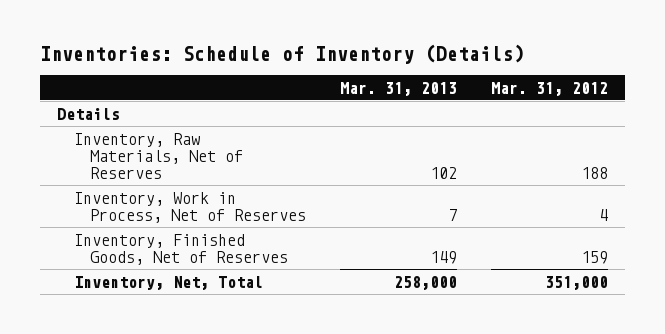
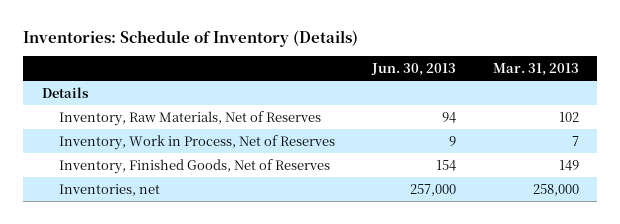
- | Mar. 31, 2013 | Mar. 31, 2012
+ | Jun. 30, 2013 | Mar. 31, 2013
- Inventory, Net, Total | 258,000 | 351,000
+ Inventories, net | 257,000 | 258,000

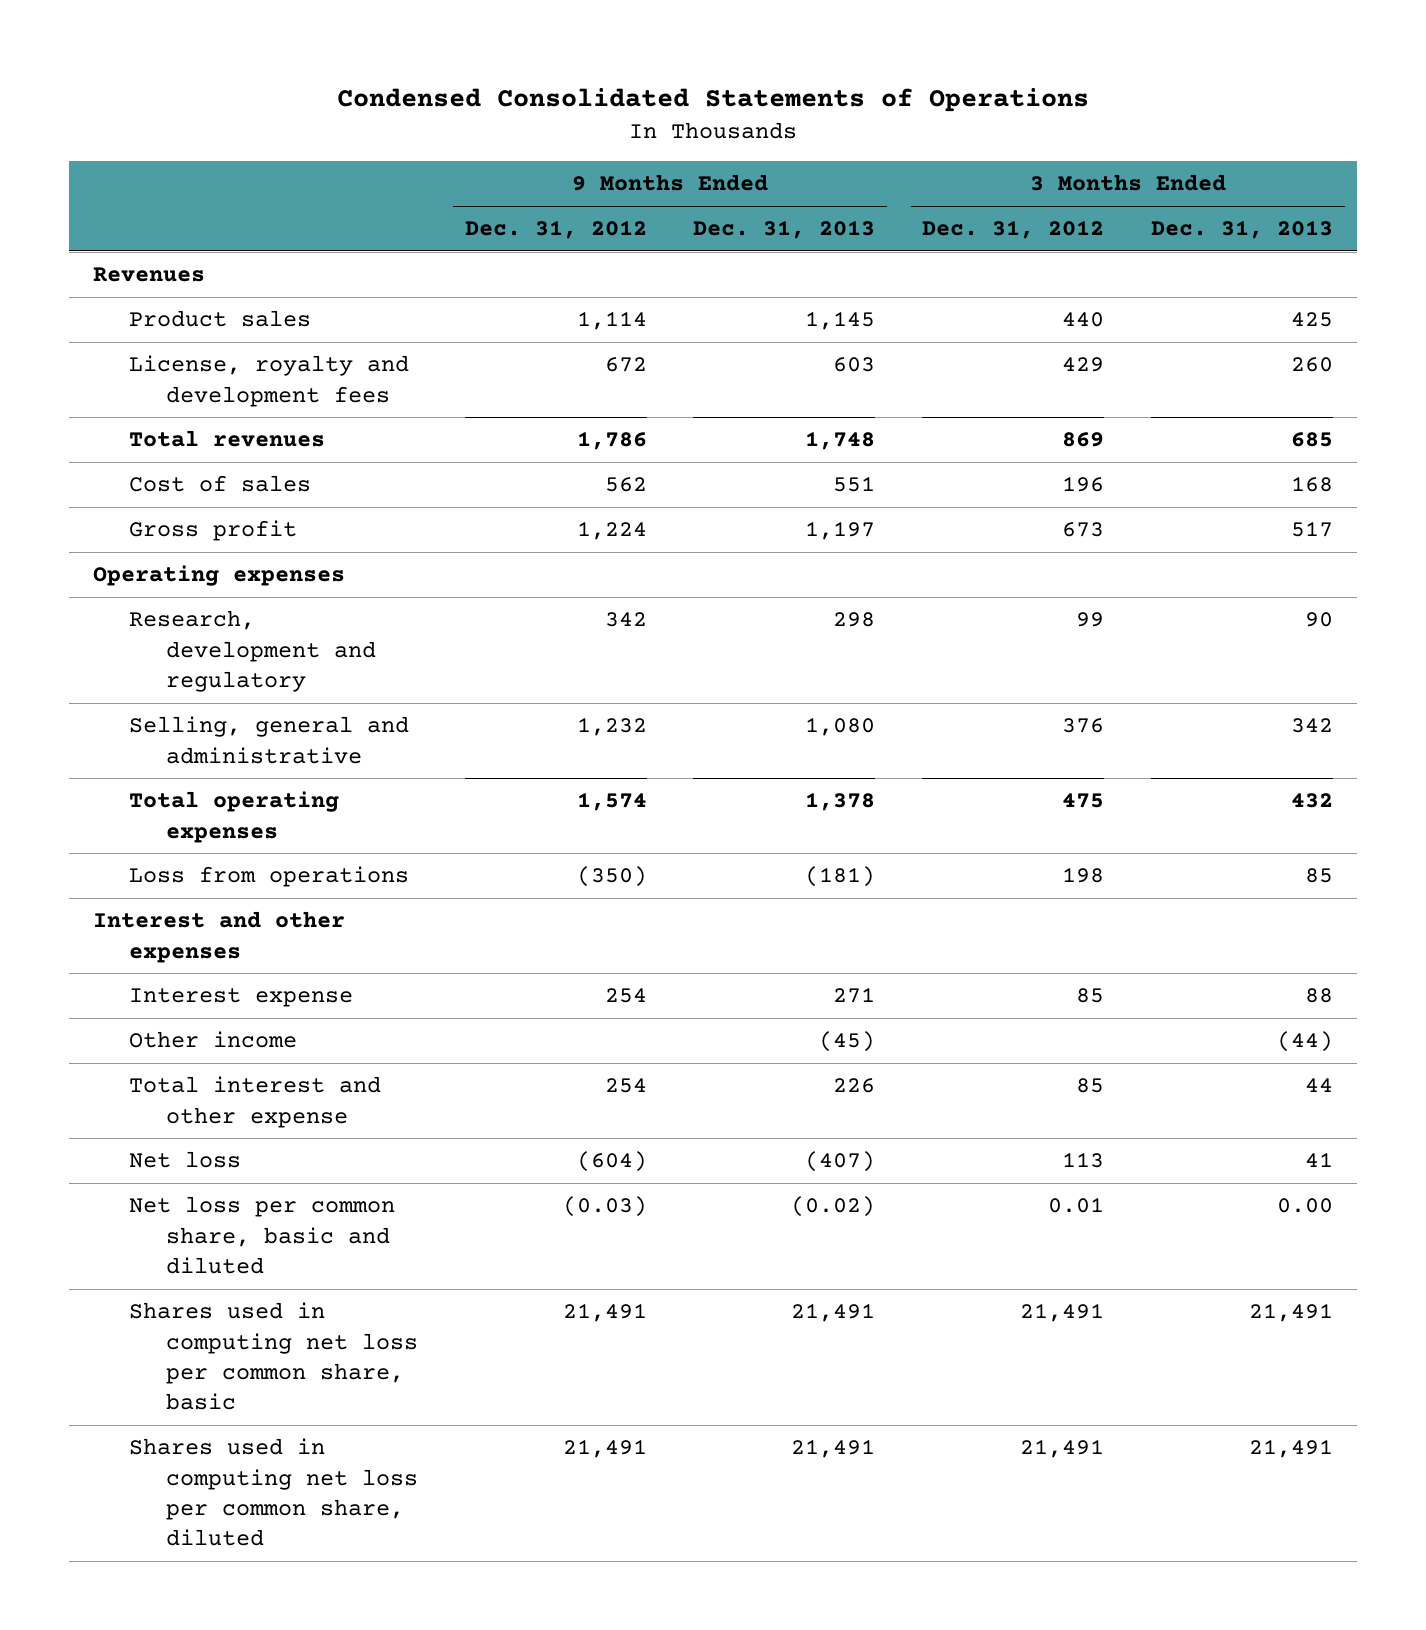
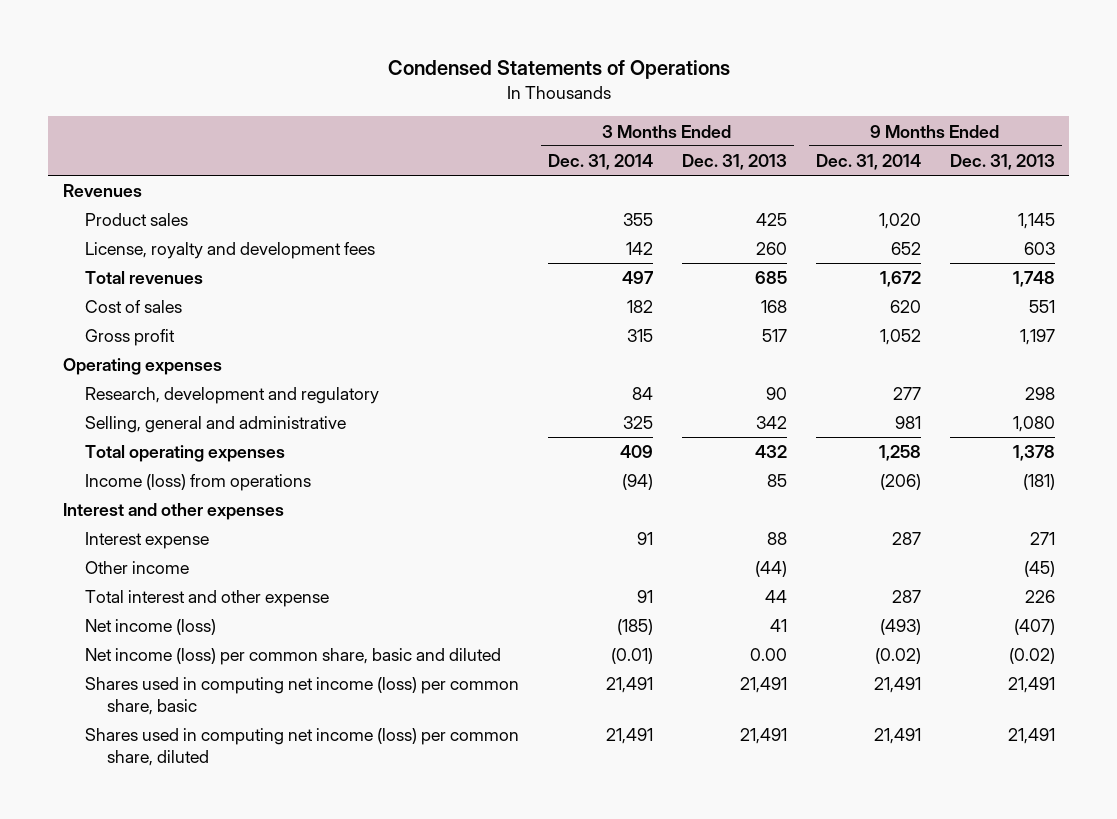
- Condensed Consolidated Statements of Operations
+ Condensed Statements of Operations
- | 9 Months Ended Dec. 31, 2012 | 9 Months Ended Dec. 31, 2013 | 3 Months Ended Dec. 31, 2012 | 3 Months Ended Dec. 31, 2013
+ | 3 Months Ended Dec. 31, 2014 | 3 Months Ended Dec. 31, 2013 | 9 Months Ended Dec. 31, 2014 | 9 Months Ended Dec. 31, 2013
- Loss from operations | (350) | (181) | 198 | 85
+ Income (loss) from operations | (94) | 85 | (206) | (181)
- Net loss | (604) | (407) | 113 | 41
- Net loss per common share, basic and diluted | (0.03) | (0.02) | 0.01 | 0.00
- Shares used in computing net loss per common share, basic | 21,491 | 21,491 | 21,491 | 21,491
- Shares used in computing net loss per common share, diluted | 21,491 | 21,491 | 21,491 | 21,491
+ Net income (loss) | (185) | 41 | (493) | (407)
+ Net income (loss) per common share, basic and diluted | (0.01) | 0.00 | (0.02) | (0.02)
+ Shares used in computing net income (loss) per common share, basic | 21,491 | 21,491 | 21,491 | 21,491
+ Shares used in computing net income (loss) per common share, diluted | 21,491 | 21,491 | 21,491 | 21,491

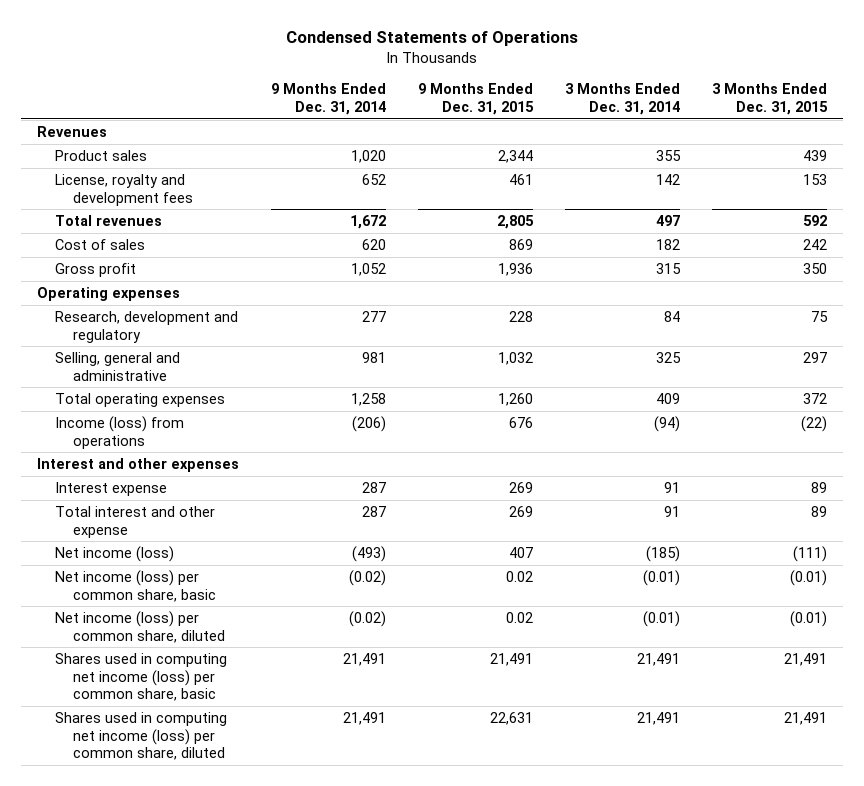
- | 3 Months Ended Dec. 31, 2014 | 3 Months Ended Dec. 31, 2013 | 9 Months Ended Dec. 31, 2014 | 9 Months Ended Dec. 31, 2013
+ | 9 Months Ended Dec. 31, 2014 | 9 Months Ended Dec. 31, 2015 | 3 Months Ended Dec. 31, 2014 | 3 Months Ended Dec. 31, 2015
- Other income | | (44) | | (45)
- Net income (loss) per common share, basic and diluted | (0.01) | 0.00 | (0.02) | (0.02)
+ Net income (loss) per common share, basic | (0.02) | 0.02 | (0.01) | (0.01)
+ Net income (loss) per common share, diluted | (0.02) | 0.02 | (0.01) | (0.01)

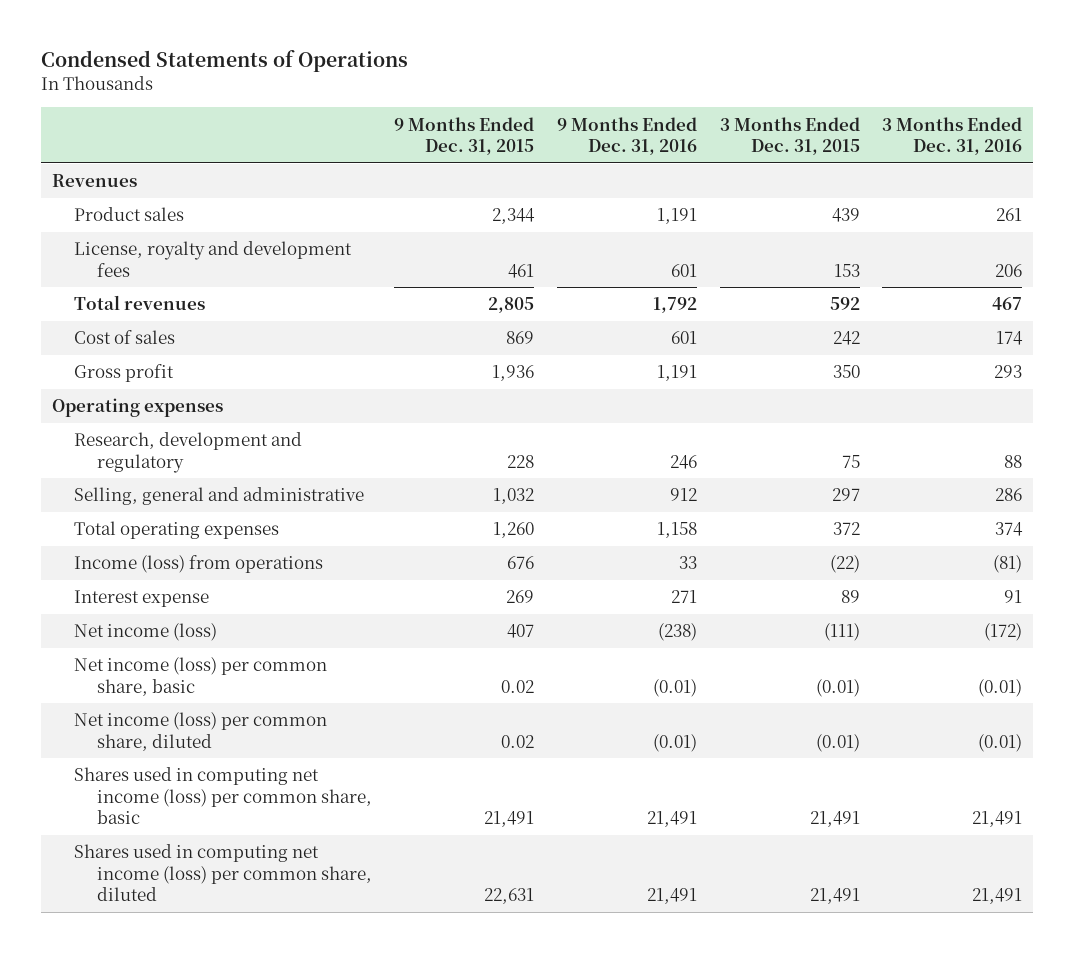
- | 9 Months Ended Dec. 31, 2014 | 9 Months Ended Dec. 31, 2015 | 3 Months Ended Dec. 31, 2014 | 3 Months Ended Dec. 31, 2015
+ | 9 Months Ended Dec. 31, 2015 | 9 Months Ended Dec. 31, 2016 | 3 Months Ended Dec. 31, 2015 | 3 Months Ended Dec. 31, 2016
- Interest and other expenses
- Total interest and other expense | 287 | 269 | 91 | 89

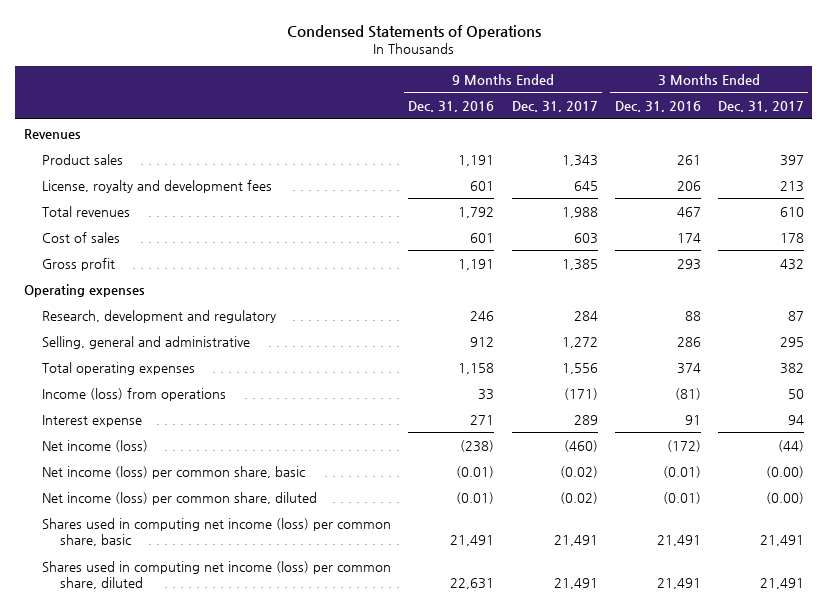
- | 9 Months Ended Dec. 31, 2015 | 9 Months Ended Dec. 31, 2016 | 3 Months Ended Dec. 31, 2015 | 3 Months Ended Dec. 31, 2016
+ | 9 Months Ended Dec. 31, 2016 | 9 Months Ended Dec. 31, 2017 | 3 Months Ended Dec. 31, 2016 | 3 Months Ended Dec. 31, 2017
- Shares used in computing net income (loss) per common share, diluted | 22,631 | 21,491 | 21,491 | 21,491
+ Shares used in computing net income (loss) per common share, diluted | 22,631 | 21,491 | 21,491 | 21,491

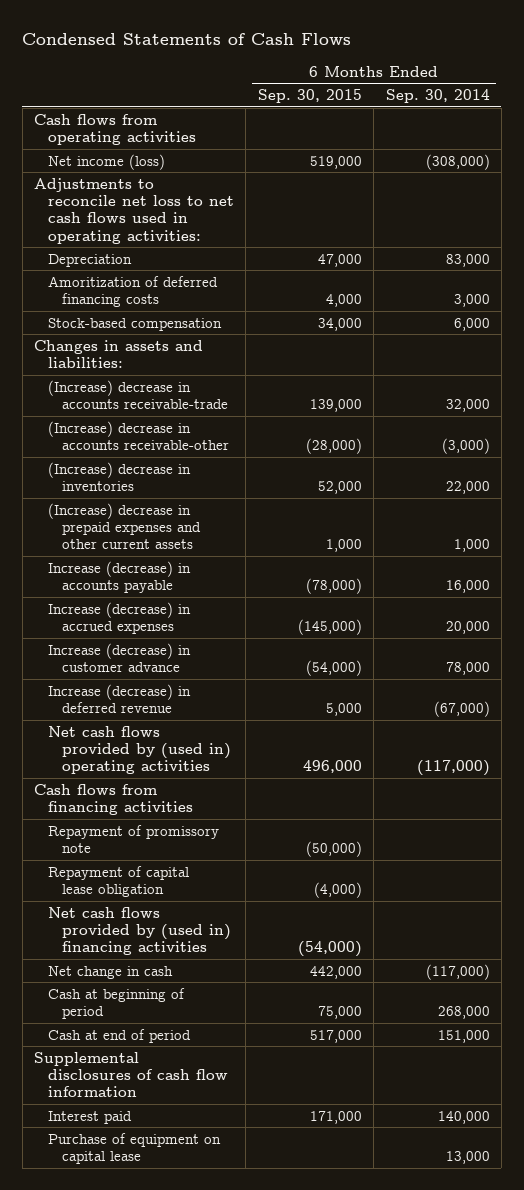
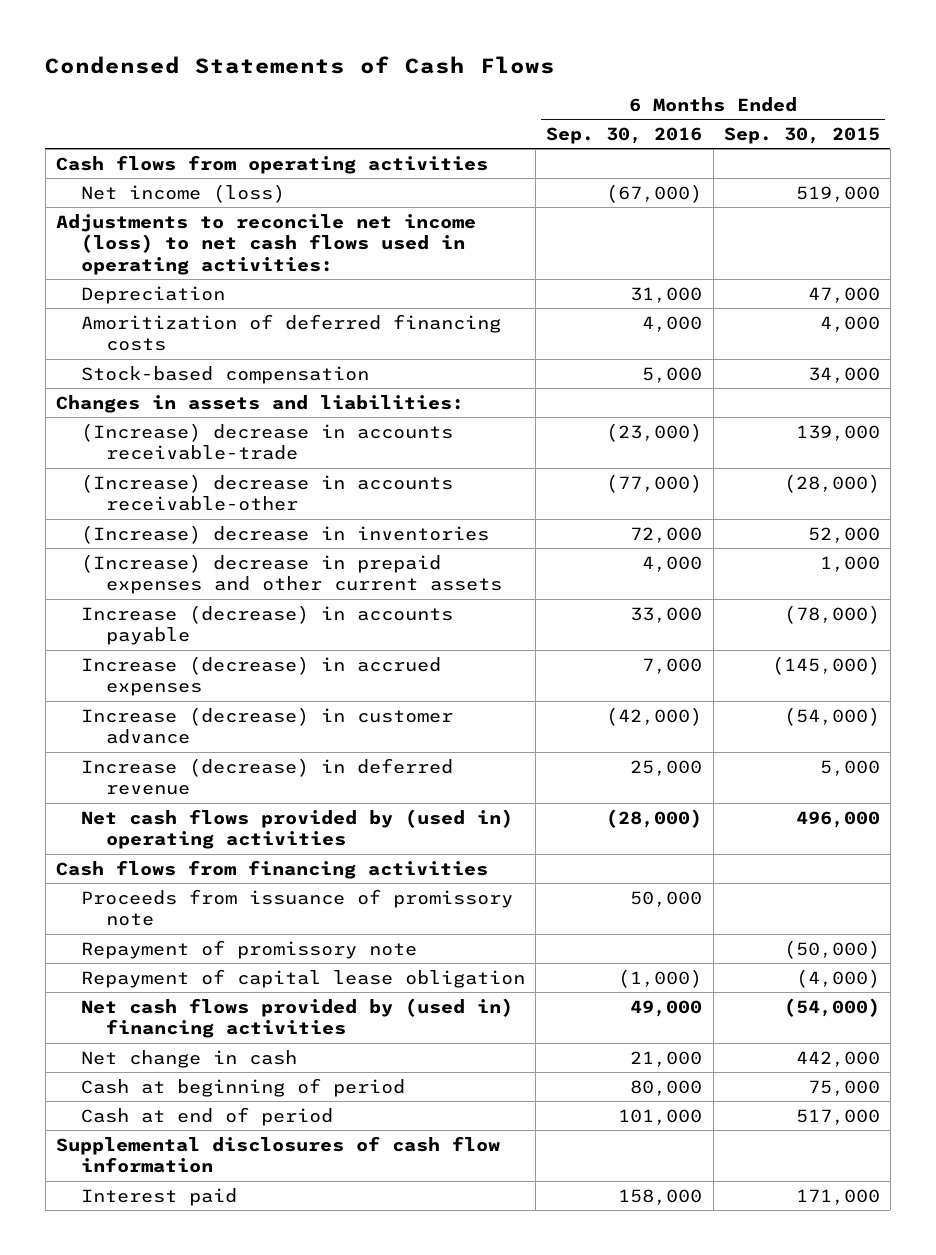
- | 6 Months Ended Sep. 30, 2015 | 6 Months Ended Sep. 30, 2014
+ | 6 Months Ended Sep. 30, 2016 | 6 Months Ended Sep. 30, 2015
- Adjustments to reconcile net loss to net cash flows used in operating activities:
+ Adjustments to reconcile net income (loss) to net cash flows used in operating activities:
+ Proceeds from issuance of promissory note | 50,000 |
- Purchase of equipment on capital lease | | 13,000

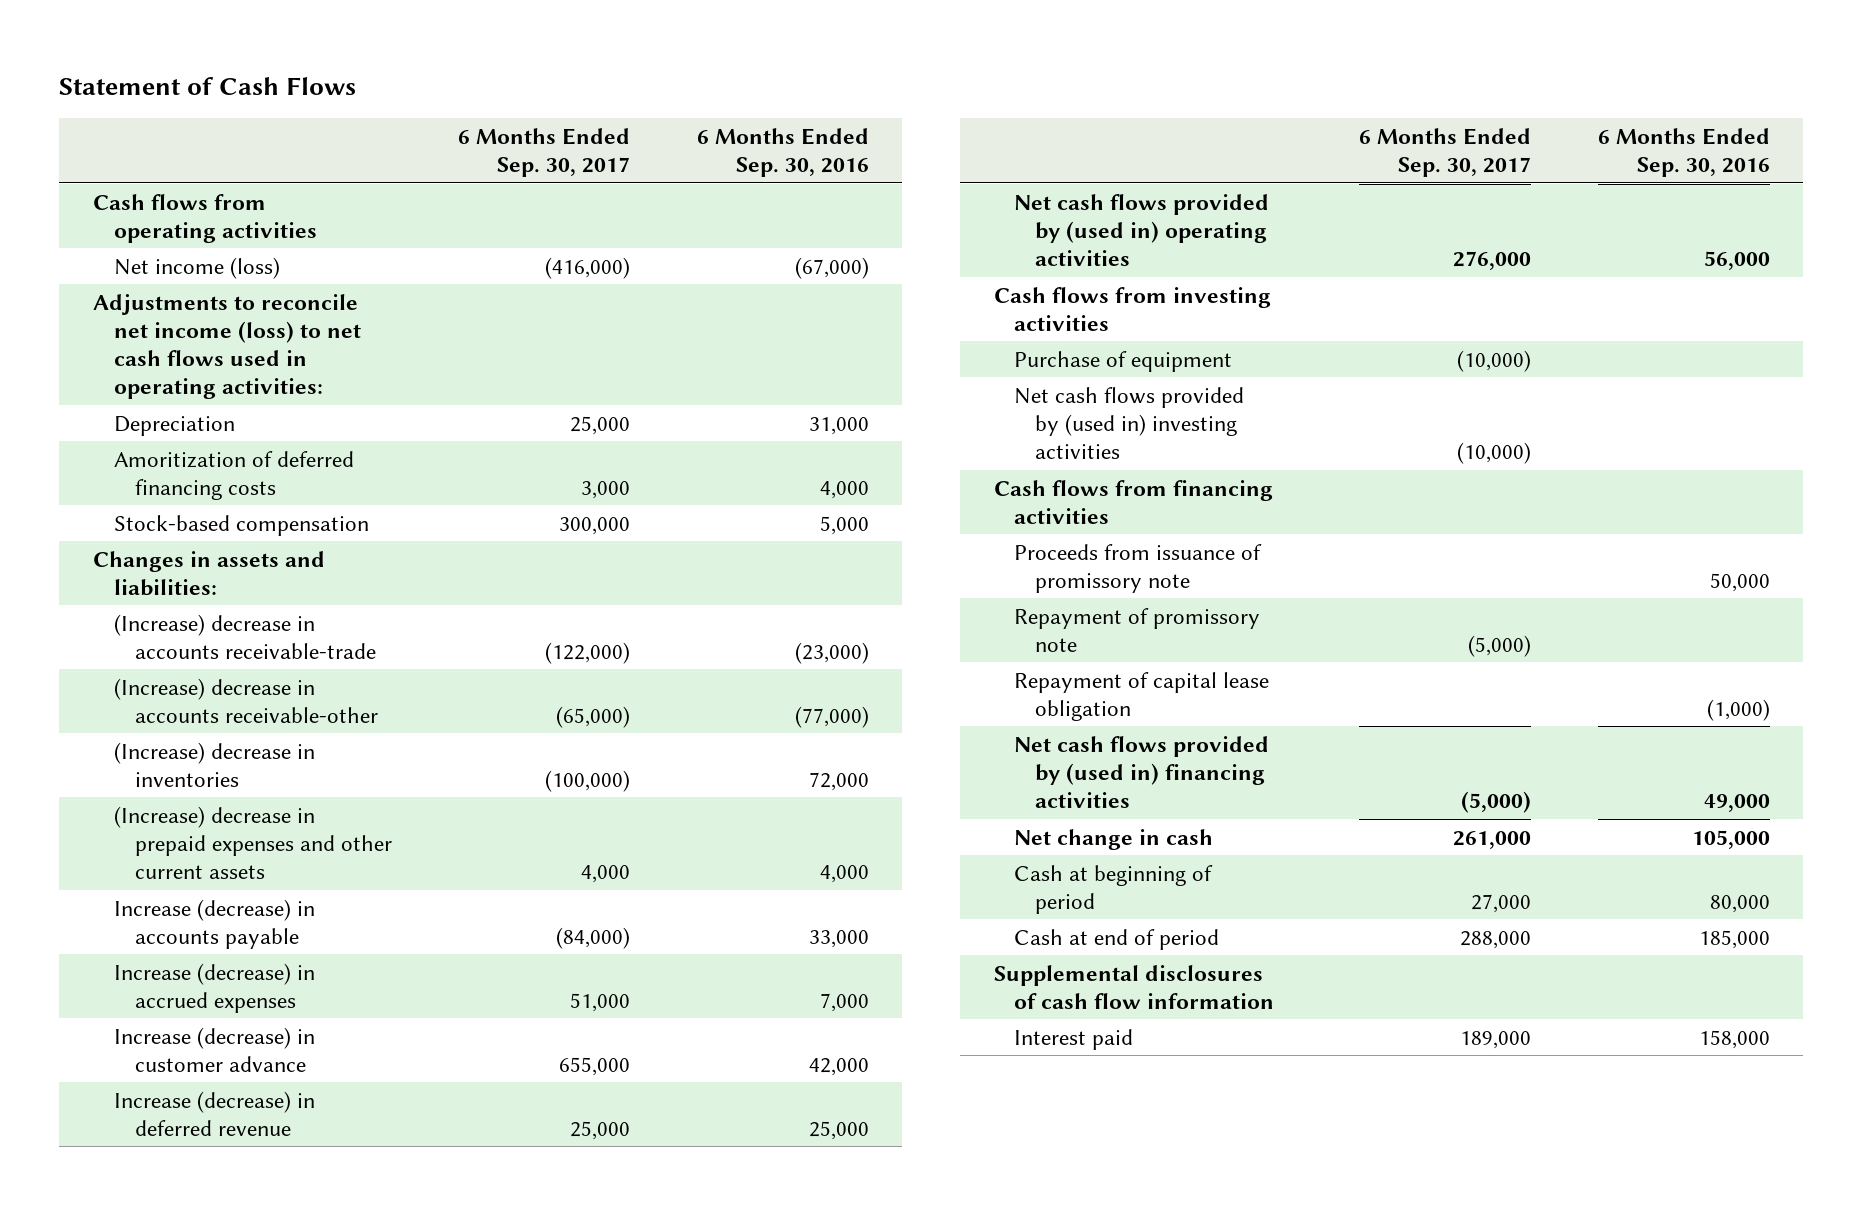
- Condensed Statements of Cash Flows
+ Statement of Cash Flows
- | 6 Months Ended Sep. 30, 2016 | 6 Months Ended Sep. 30, 2015
+ | 6 Months Ended Sep. 30, 2017 | 6 Months Ended Sep. 30, 2016
- Increase (decrease) in customer advance | (42,000) | (54,000)
+ Increase (decrease) in customer advance | 655,000 | 42,000
- Net cash flows provided by (used in) operating activities | (28,000) | 496,000
+ Net cash flows provided by (used in) operating activities | 276,000 | 56,000
+ Cash flows from investing activities
+ Purchase of equipment | (10,000) |
+ Net cash flows provided by (used in) investing activities | (10,000) |
- Net change in cash | 21,000 | 442,000
+ Net change in cash | 261,000 | 105,000
- Cash at end of period | 101,000 | 517,000
+ Cash at end of period | 288,000 | 185,000

